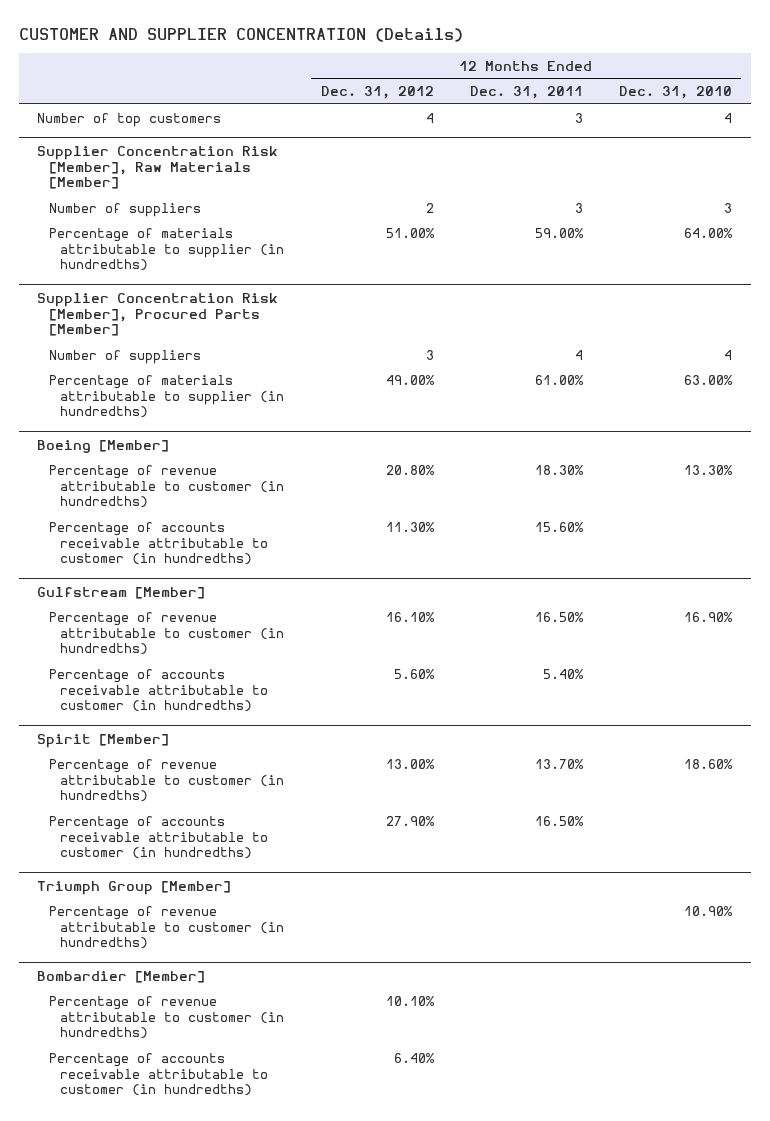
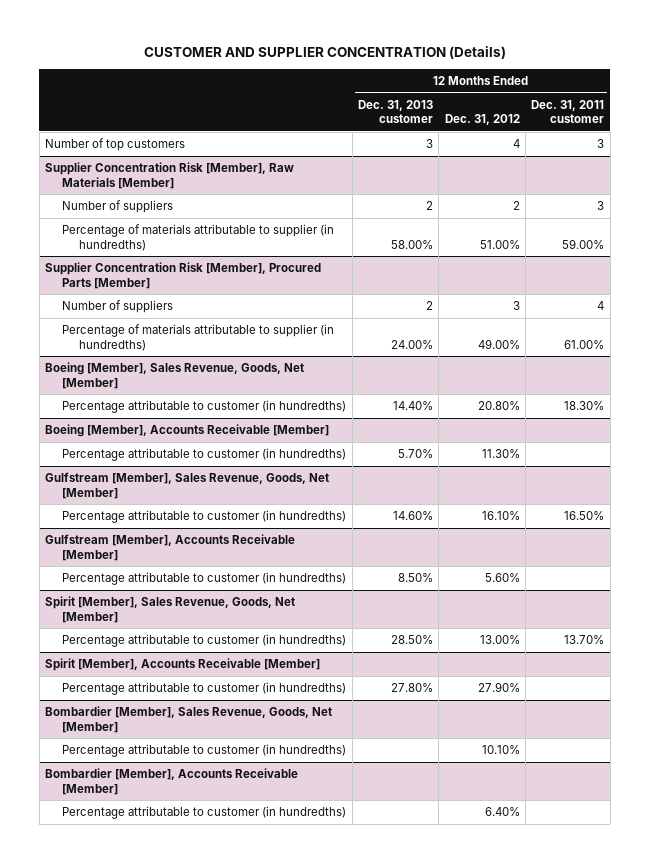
- | 12 Months Ended Dec. 31, 2012 | 12 Months Ended Dec. 31, 2011 | 12 Months Ended Dec. 31, 2010
+ | 12 Months Ended Dec. 31, 2013 customer | 12 Months Ended Dec. 31, 2012 | 12 Months Ended Dec. 31, 2011 customer
- Boeing [Member]
- Percentage of revenue attributable to customer (in hundredths) | 20.80% | 18.30% | 13.30%
- Percentage of accounts receivable attributable to customer (in hundredths) | 11.30% | 15.60% |
- Gulfstream [Member]
- Percentage of revenue attributable to customer (in hundredths) | 16.10% | 16.50% | 16.90%
- Percentage of accounts receivable attributable to customer (in hundredths) | 5.60% | 5.40% |
- Spirit [Member]
- Percentage of revenue attributable to customer (in hundredths) | 13.00% | 13.70% | 18.60%
- Percentage of accounts receivable attributable to customer (in hundredths) | 27.90% | 16.50% |
- Triumph Group [Member]
- Percentage of revenue attributable to customer (in hundredths) | | | 10.90%
- Bombardier [Member]
- Percentage of revenue attributable to customer (in hundredths) | 10.10% | |
- Percentage of accounts receivable attributable to customer (in hundredths) | 6.40% | |
+ Boeing [Member], Sales Revenue, Goods, Net [Member]
+ Percentage attributable to customer (in hundredths) | 14.40% | 20.80% | 18.30%
+ Boeing [Member], Accounts Receivable [Member]
+ Percentage attributable to customer (in hundredths) | 5.70% | 11.30% |
+ Gulfstream [Member], Sales Revenue, Goods, Net [Member]
+ Percentage attributable to customer (in hundredths) | 14.60% | 16.10% | 16.50%
+ Gulfstream [Member], Accounts Receivable [Member]
+ Percentage attributable to customer (in hundredths) | 8.50% | 5.60% |
+ Spirit [Member], Sales Revenue, Goods, Net [Member]
+ Percentage attributable to customer (in hundredths) | 28.50% | 13.00% | 13.70%
+ Spirit [Member], Accounts Receivable [Member]
+ Percentage attributable to customer (in hundredths) | 27.80% | 27.90% |
+ Bombardier [Member], Sales Revenue, Goods, Net [Member]
+ Percentage attributable to customer (in hundredths) | | 10.10% |
+ Bombardier [Member], Accounts Receivable [Member]
+ Percentage attributable to customer (in hundredths) | | 6.40% |

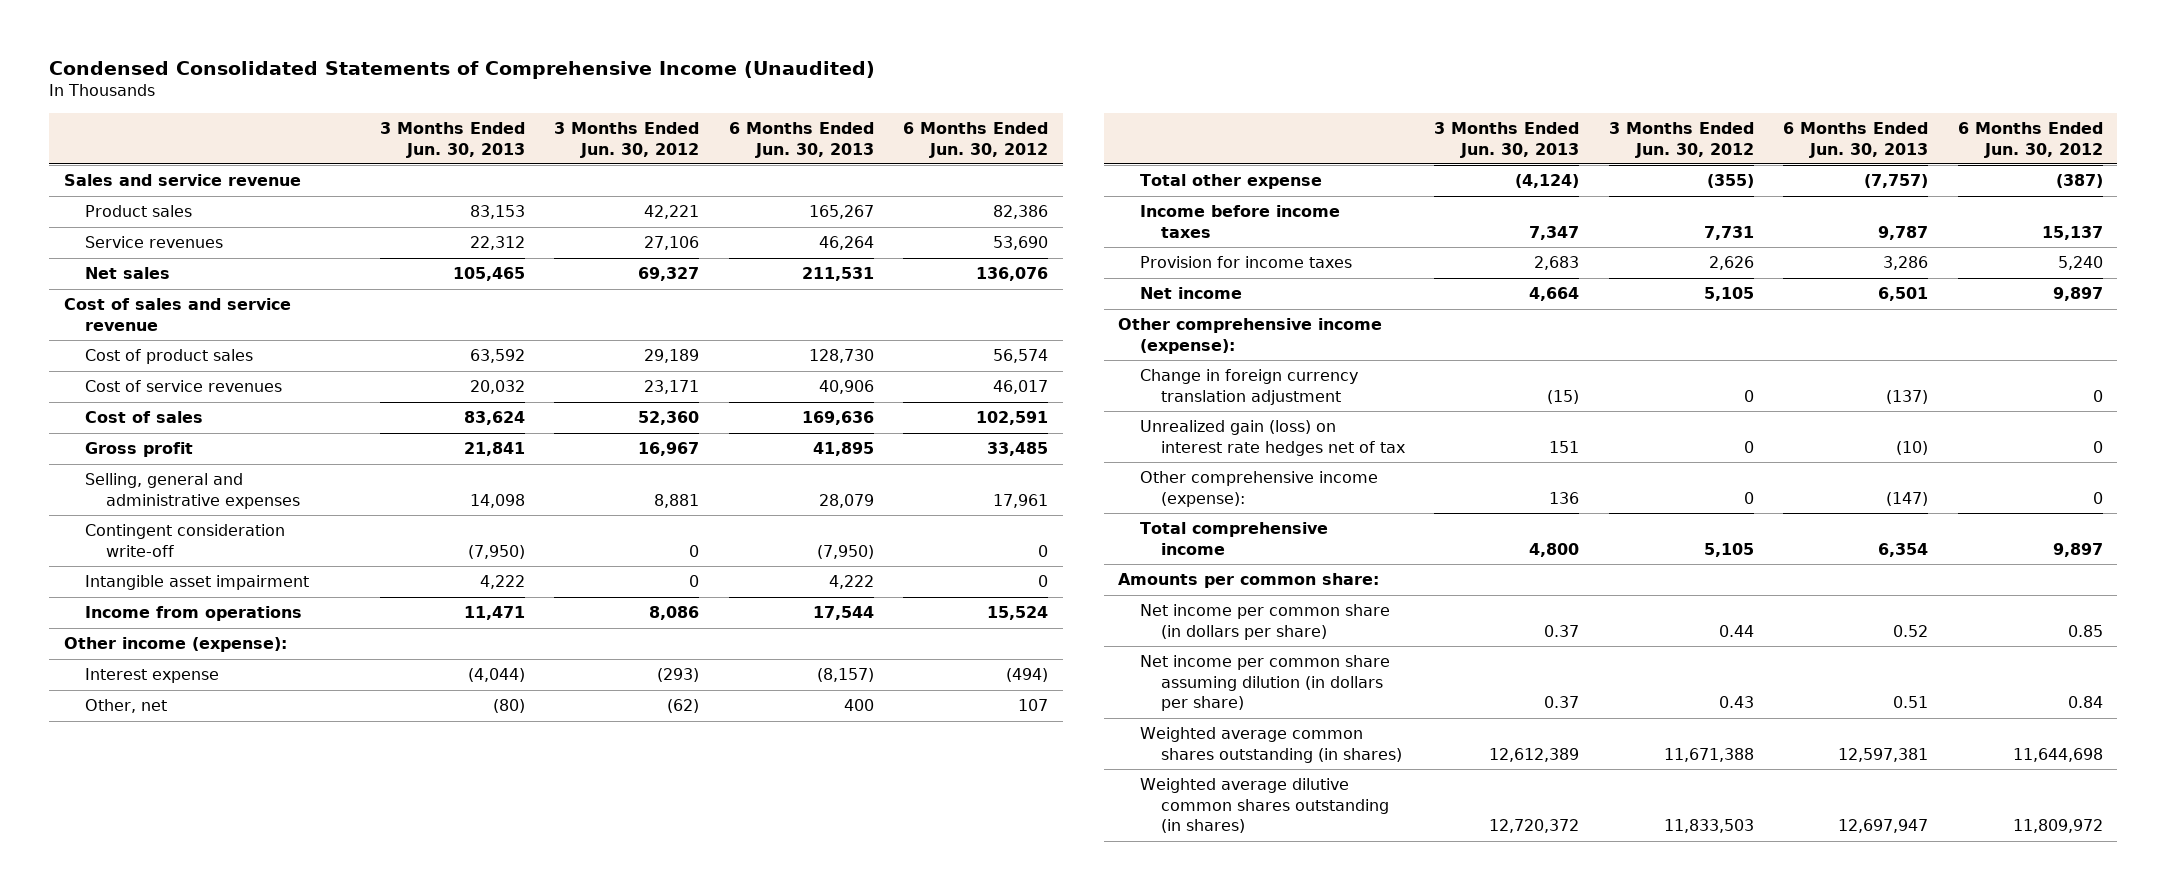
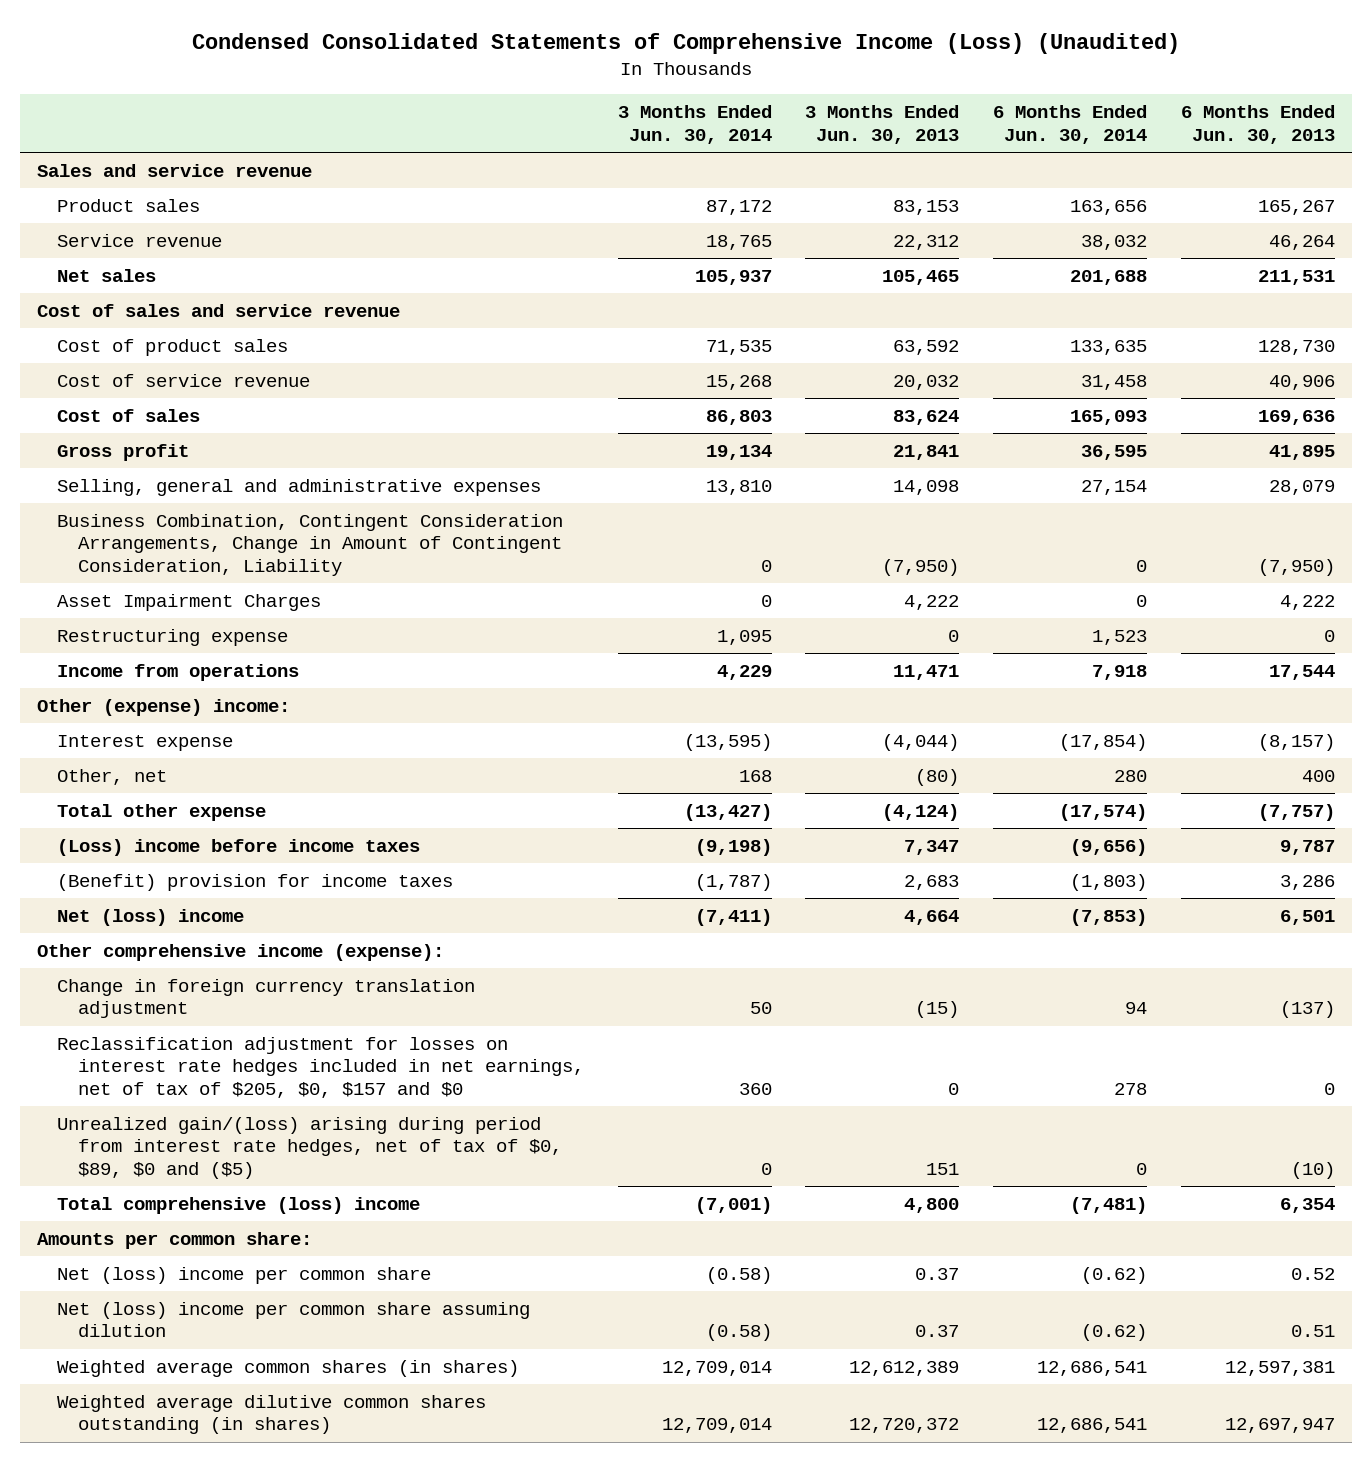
- Condensed Consolidated Statements of Comprehensive Income (Unaudited)
+ Condensed Consolidated Statements of Comprehensive Income (Loss) (Unaudited)
- | 3 Months Ended Jun. 30, 2013 | 3 Months Ended Jun. 30, 2012 | 6 Months Ended Jun. 30, 2013 | 6 Months Ended Jun. 30, 2012
+ | 3 Months Ended Jun. 30, 2014 | 3 Months Ended Jun. 30, 2013 | 6 Months Ended Jun. 30, 2014 | 6 Months Ended Jun. 30, 2013
- Service revenues | 22,312 | 27,106 | 46,264 | 53,690
+ Service revenue | 18,765 | 22,312 | 38,032 | 46,264
- Cost of service revenues | 20,032 | 23,171 | 40,906 | 46,017
+ Cost of service revenue | 15,268 | 20,032 | 31,458 | 40,906
- Contingent consideration write-off | (7,950) | 0 | (7,950) | 0
- Intangible asset impairment | 4,222 | 0 | 4,222 | 0
+ Business Combination, Contingent Consideration Arrangements, Change in Amount of Contingent Consideration, Liability | 0 | (7,950) | 0 | (7,950)
+ Asset Impairment Charges | 0 | 4,222 | 0 | 4,222
+ Restructuring expense | 1,095 | 0 | 1,523 | 0
- Other income (expense):
+ Other (expense) income:
- Income before income taxes | 7,347 | 7,731 | 9,787 | 15,137
- Provision for income taxes | 2,683 | 2,626 | 3,286 | 5,240
- Net income | 4,664 | 5,105 | 6,501 | 9,897
+ (Loss) income before income taxes | (9,198) | 7,347 | (9,656) | 9,787
+ (Benefit) provision for income taxes | (1,787) | 2,683 | (1,803) | 3,286
+ Net (loss) income | (7,411) | 4,664 | (7,853) | 6,501
- Unrealized gain (loss) on interest rate hedges net of tax | 151 | 0 | (10) | 0
- Other comprehensive income (expense): | 136 | 0 | (147) | 0
- Total comprehensive income | 4,800 | 5,105 | 6,354 | 9,897
+ Reclassification adjustment for losses on interest rate hedges included in net earnings, net of tax of $205, $0, $157 and $0 | 360 | 0 | 278 | 0
+ Unrealized gain/(loss) arising during period from interest rate hedges, net of tax of $0, $89, $0 and ($5) | 0 | 151 | 0 | (10)
+ Total comprehensive (loss) income | (7,001) | 4,800 | (7,481) | 6,354
- Net income per common share (in dollars per share) | 0.37 | 0.44 | 0.52 | 0.85
- Net income per common share assuming dilution (in dollars per share) | 0.37 | 0.43 | 0.51 | 0.84
- Weighted average common shares outstanding (in shares) | 12,612,389 | 11,671,388 | 12,597,381 | 11,644,698
+ Net (loss) income per common share | (0.58) | 0.37 | (0.62) | 0.52
+ Net (loss) income per common share assuming dilution | (0.58) | 0.37 | (0.62) | 0.51
+ Weighted average common shares (in shares) | 12,709,014 | 12,612,389 | 12,686,541 | 12,597,381

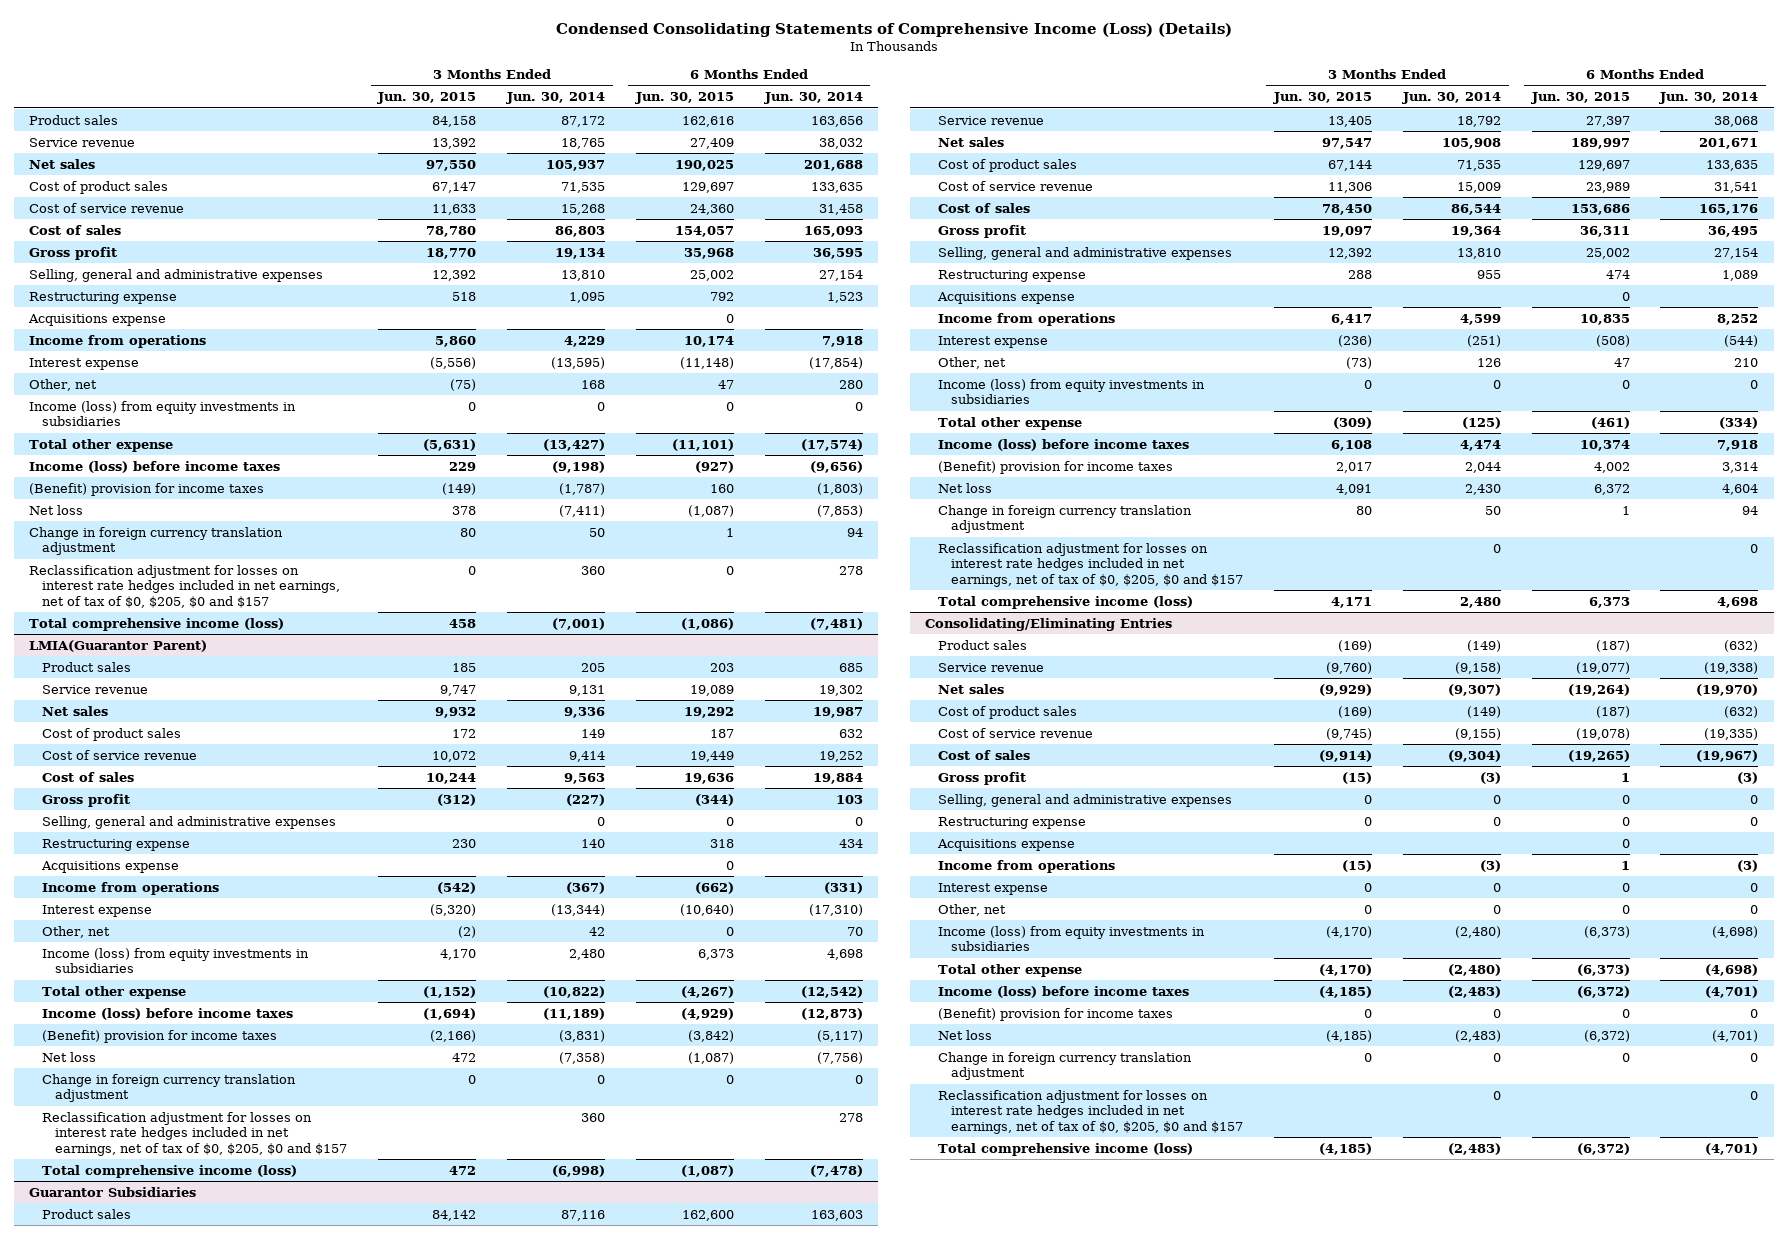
- Condensed Consolidated Statements of Comprehensive Income (Loss) (Unaudited)
+ Condensed Consolidating Statements of Comprehensive Income (Loss) (Details)
- | 3 Months Ended Jun. 30, 2014 | 3 Months Ended Jun. 30, 2013 | 6 Months Ended Jun. 30, 2014 | 6 Months Ended Jun. 30, 2013
+ | 3 Months Ended Jun. 30, 2015 | 3 Months Ended Jun. 30, 2014 | 6 Months Ended Jun. 30, 2015 | 6 Months Ended Jun. 30, 2014
- Sales and service revenue
- Cost of sales and service revenue
- Business Combination, Contingent Consideration Arrangements, Change in Amount of Contingent Consideration, Liability | 0 | (7,950) | 0 | (7,950)
- Asset Impairment Charges | 0 | 4,222 | 0 | 4,222
+ Acquisitions expense | | | 0 |
- Other (expense) income:
+ Income (loss) from equity investments in subsidiaries | 0 | 0 | 0 | 0
- (Loss) income before income taxes | (9,198) | 7,347 | (9,656) | 9,787
+ Income (loss) before income taxes | 229 | (9,198) | (927) | (9,656)
- Net (loss) income | (7,411) | 4,664 | (7,853) | 6,501
- Other comprehensive income (expense):
+ Net loss | 378 | (7,411) | (1,087) | (7,853)
- Reclassification adjustment for losses on interest rate hedges included in net earnings, net of tax of $205, $0, $157 and $0 | 360 | 0 | 278 | 0
- Unrealized gain/(loss) arising during period from interest rate hedges, net of tax of $0, $89, $0 and ($5) | 0 | 151 | 0 | (10)
- Total comprehensive (loss) income | (7,001) | 4,800 | (7,481) | 6,354
- Amounts per common share:
- Net (loss) income per common share | (0.58) | 0.37 | (0.62) | 0.52
- Net (loss) income per common share assuming dilution | (0.58) | 0.37 | (0.62) | 0.51
- Weighted average common shares (in shares) | 12,709,014 | 12,612,389 | 12,686,541 | 12,597,381
- Weighted average dilutive common shares outstanding (in shares) | 12,709,014 | 12,720,372 | 12,686,541 | 12,697,947
+ Reclassification adjustment for losses on interest rate hedges included in net earnings, net of tax of $0, $205, $0 and $157 | 0 | 360 | 0 | 278
+ Total comprehensive income (loss) | 458 | (7,001) | (1,086) | (7,481)
+ LMIA(Guarantor Parent)
+ Product sales | 185 | 205 | 203 | 685
+ Service revenue | 9,747 | 9,131 | 19,089 | 19,302
+ Net sales | 9,932 | 9,336 | 19,292 | 19,987
+ Cost of product sales | 172 | 149 | 187 | 632
+ Cost of service revenue | 10,072 | 9,414 | 19,449 | 19,252
+ Cost of sales | 10,244 | 9,563 | 19,636 | 19,884
+ Gross profit | (312) | (227) | (344) | 103
+ Selling, general and administrative expenses | | 0 | 0 | 0
+ Restructuring expense | 230 | 140 | 318 | 434
+ Acquisitions expense | | | 0 |
+ Income from operations | (542) | (367) | (662) | (331)
+ Interest expense | (5,320) | (13,344) | (10,640) | (17,310)
+ Other, net | (2) | 42 | 0 | 70
+ Income (loss) from equity investments in subsidiaries | 4,170 | 2,480 | 6,373 | 4,698
+ Total other expense | (1,152) | (10,822) | (4,267) | (12,542)
+ Income (loss) before income taxes | (1,694) | (11,189) | (4,929) | (12,873)
+ (Benefit) provision for income taxes | (2,166) | (3,831) | (3,842) | (5,117)
+ Net loss | 472 | (7,358) | (1,087) | (7,756)
+ Change in foreign currency translation adjustment | 0 | 0 | 0 | 0
+ Reclassification adjustment for losses on interest rate hedges included in net earnings, net of tax of $0, $205, $0 and $157 | | 360 | | 278
+ Total comprehensive income (loss) | 472 | (6,998) | (1,087) | (7,478)
+ Guarantor Subsidiaries
+ Product sales | 84,142 | 87,116 | 162,600 | 163,603
+ Service revenue | 13,405 | 18,792 | 27,397 | 38,068
+ Net sales | 97,547 | 105,908 | 189,997 | 201,671
+ Cost of product sales | 67,144 | 71,535 | 129,697 | 133,635
+ Cost of service revenue | 11,306 | 15,009 | 23,989 | 31,541
+ Cost of sales | 78,450 | 86,544 | 153,686 | 165,176
+ Gross profit | 19,097 | 19,364 | 36,311 | 36,495
+ Selling, general and administrative expenses | 12,392 | 13,810 | 25,002 | 27,154
+ Restructuring expense | 288 | 955 | 474 | 1,089
+ Acquisitions expense | | | 0 |
+ Income from operations | 6,417 | 4,599 | 10,835 | 8,252
+ Interest expense | (236) | (251) | (508) | (544)
+ Other, net | (73) | 126 | 47 | 210
+ Income (loss) from equity investments in subsidiaries | 0 | 0 | 0 | 0
+ Total other expense | (309) | (125) | (461) | (334)
+ Income (loss) before income taxes | 6,108 | 4,474 | 10,374 | 7,918
+ (Benefit) provision for income taxes | 2,017 | 2,044 | 4,002 | 3,314
+ Net loss | 4,091 | 2,430 | 6,372 | 4,604
+ Change in foreign currency translation adjustment | 80 | 50 | 1 | 94
+ Reclassification adjustment for losses on interest rate hedges included in net earnings, net of tax of $0, $205, $0 and $157 | | 0 | | 0
+ Total comprehensive income (loss) | 4,171 | 2,480 | 6,373 | 4,698
+ Consolidating/Eliminating Entries
+ Product sales | (169) | (149) | (187) | (632)
+ Service revenue | (9,760) | (9,158) | (19,077) | (19,338)
+ Net sales | (9,929) | (9,307) | (19,264) | (19,970)
+ Cost of product sales | (169) | (149) | (187) | (632)
+ Cost of service revenue | (9,745) | (9,155) | (19,078) | (19,335)
+ Cost of sales | (9,914) | (9,304) | (19,265) | (19,967)
+ Gross profit | (15) | (3) | 1 | (3)
+ Selling, general and administrative expenses | 0 | 0 | 0 | 0
+ Restructuring expense | 0 | 0 | 0 | 0
+ Acquisitions expense | | | 0 |
+ Income from operations | (15) | (3) | 1 | (3)
+ Interest expense | 0 | 0 | 0 | 0
+ Other, net | 0 | 0 | 0 | 0
+ Income (loss) from equity investments in subsidiaries | (4,170) | (2,480) | (6,373) | (4,698)
+ Total other expense | (4,170) | (2,480) | (6,373) | (4,698)
+ Income (loss) before income taxes | (4,185) | (2,483) | (6,372) | (4,701)
+ (Benefit) provision for income taxes | 0 | 0 | 0 | 0
+ Net loss | (4,185) | (2,483) | (6,372) | (4,701)
+ Change in foreign currency translation adjustment | 0 | 0 | 0 | 0
+ Reclassification adjustment for losses on interest rate hedges included in net earnings, net of tax of $0, $205, $0 and $157 | | 0 | | 0
+ Total comprehensive income (loss) | (4,185) | (2,483) | (6,372) | (4,701)

